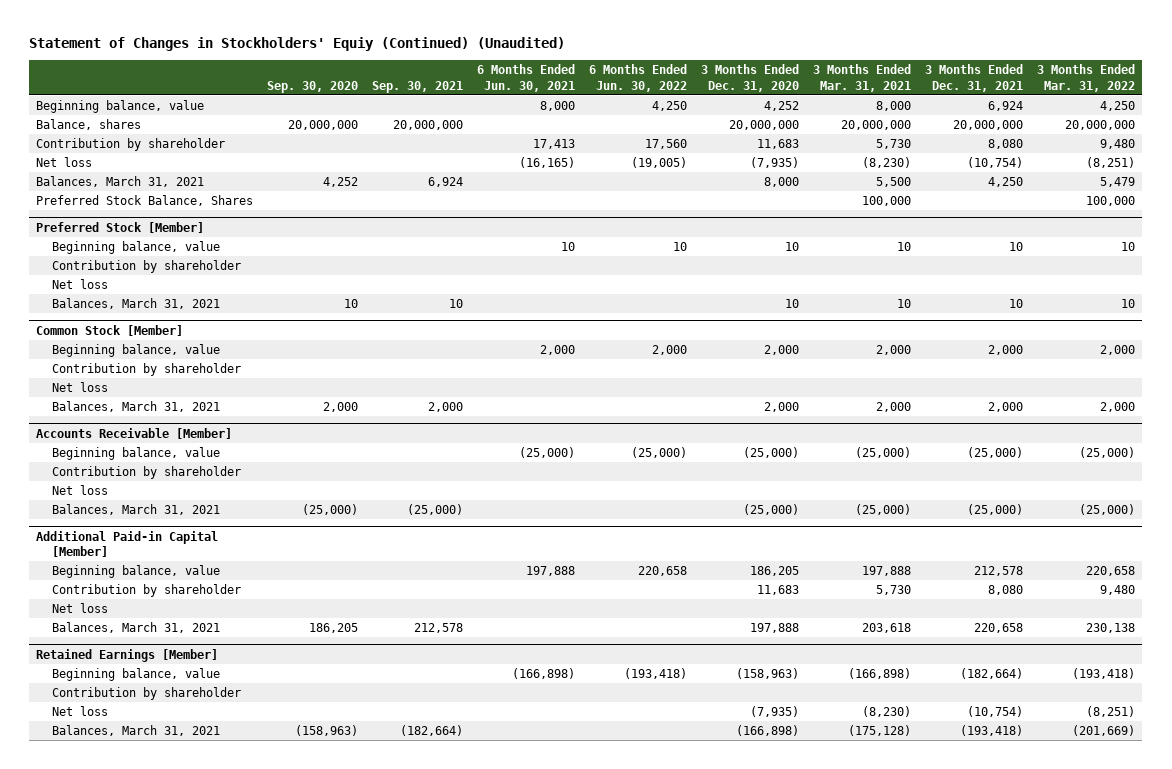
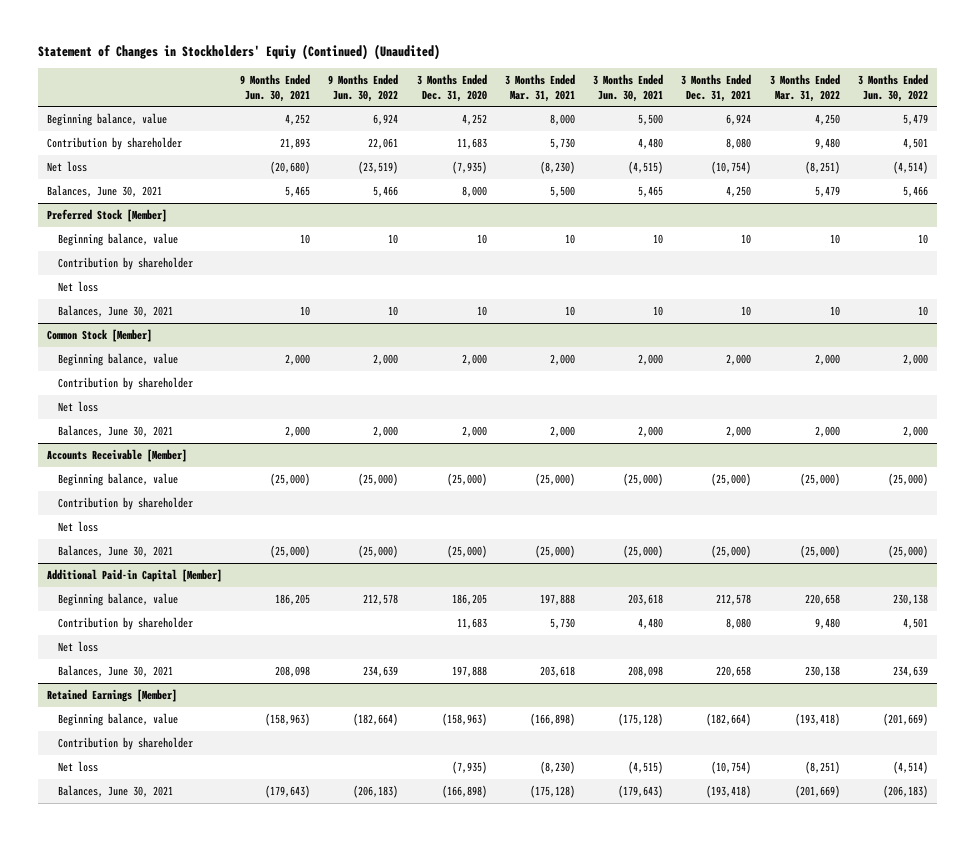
- | Sep. 30, 2020 | Sep. 30, 2021 | 6 Months Ended Jun. 30, 2021 | 6 Months Ended Jun. 30, 2022 | 3 Months Ended Dec. 31, 2020 | 3 Months Ended Mar. 31, 2021 | 3 Months Ended Dec. 31, 2021 | 3 Months Ended Mar. 31, 2022
+ | 9 Months Ended Jun. 30, 2021 | 9 Months Ended Jun. 30, 2022 | 3 Months Ended Dec. 31, 2020 | 3 Months Ended Mar. 31, 2021 | 3 Months Ended Jun. 30, 2021 | 3 Months Ended Dec. 31, 2021 | 3 Months Ended Mar. 31, 2022 | 3 Months Ended Jun. 30, 2022
- Balance, shares | 20,000,000 | 20,000,000 | | | 20,000,000 | 20,000,000 | 20,000,000 | 20,000,000
- Balances, March 31, 2021 | 4,252 | 6,924 | | | 8,000 | 5,500 | 4,250 | 5,479
- Preferred Stock Balance, Shares | | | | | | 100,000 | | 100,000
+ Balances, June 30, 2021 | 5,465 | 5,466 | 8,000 | 5,500 | 5,465 | 4,250 | 5,479 | 5,466
@ Preferred Stock [Member]
- Balances, March 31, 2021 | 10 | 10 | | | 10 | 10 | 10 | 10
+ Balances, June 30, 2021 | 10 | 10 | 10 | 10 | 10 | 10 | 10 | 10
@ Common Stock [Member]
- Balances, March 31, 2021 | 2,000 | 2,000 | | | 2,000 | 2,000 | 2,000 | 2,000
+ Balances, June 30, 2021 | 2,000 | 2,000 | 2,000 | 2,000 | 2,000 | 2,000 | 2,000 | 2,000
@ Accounts Receivable [Member]
- Balances, March 31, 2021 | (25,000) | (25,000) | | | (25,000) | (25,000) | (25,000) | (25,000)
+ Balances, June 30, 2021 | (25,000) | (25,000) | (25,000) | (25,000) | (25,000) | (25,000) | (25,000) | (25,000)
@ Additional Paid-in Capital [Member]
- Balances, March 31, 2021 | 186,205 | 212,578 | | | 197,888 | 203,618 | 220,658 | 230,138
+ Balances, June 30, 2021 | 208,098 | 234,639 | 197,888 | 203,618 | 208,098 | 220,658 | 230,138 | 234,639
@ Retained Earnings [Member]
- Balances, March 31, 2021 | (158,963) | (182,664) | | | (166,898) | (175,128) | (193,418) | (201,669)
+ Balances, June 30, 2021 | (179,643) | (206,183) | (166,898) | (175,128) | (179,643) | (193,418) | (201,669) | (206,183)

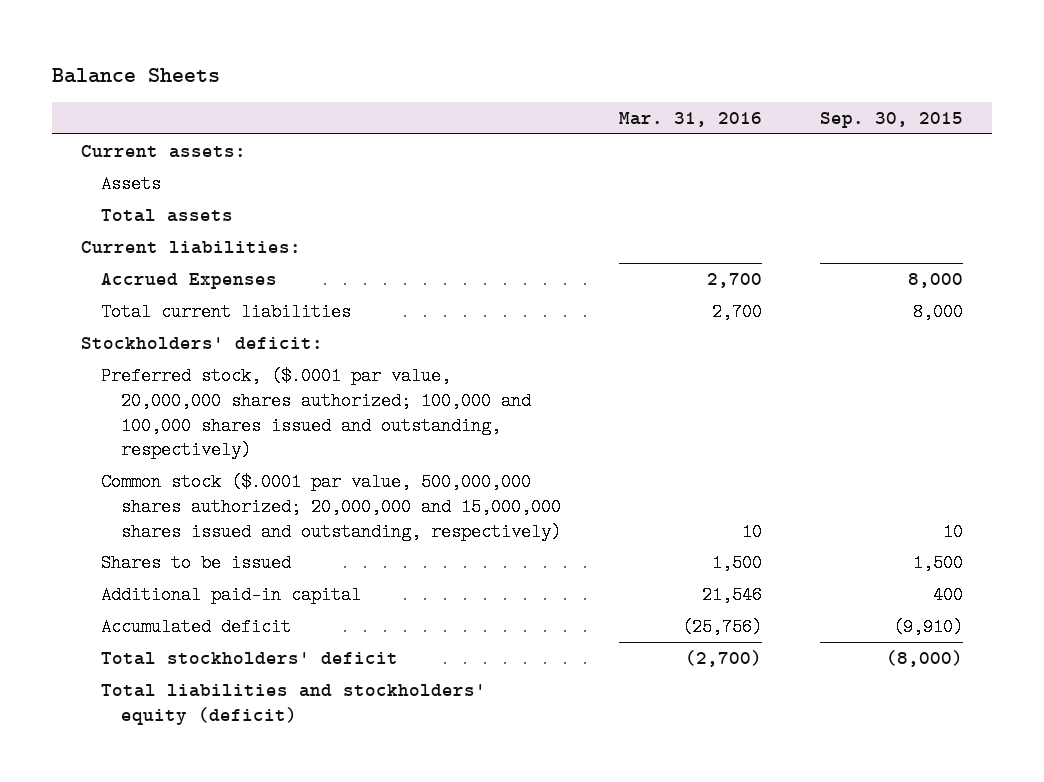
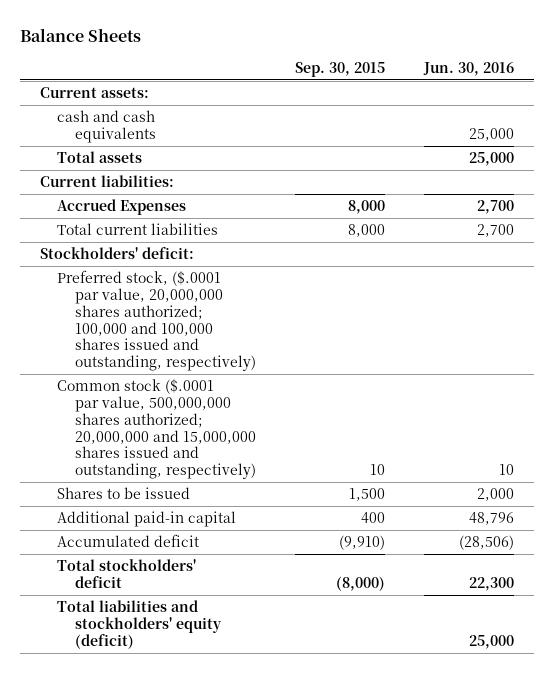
- | Mar. 31, 2016 | Sep. 30, 2015
+ | Sep. 30, 2015 | Jun. 30, 2016
- Assets
+ cash and cash equivalents | | 25,000

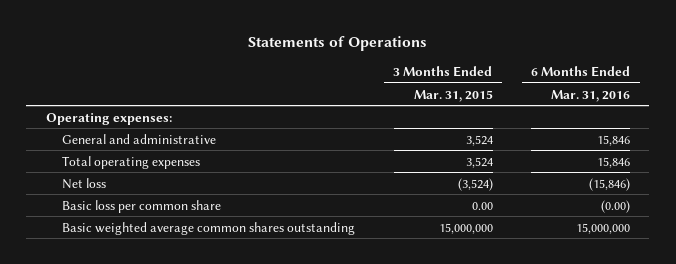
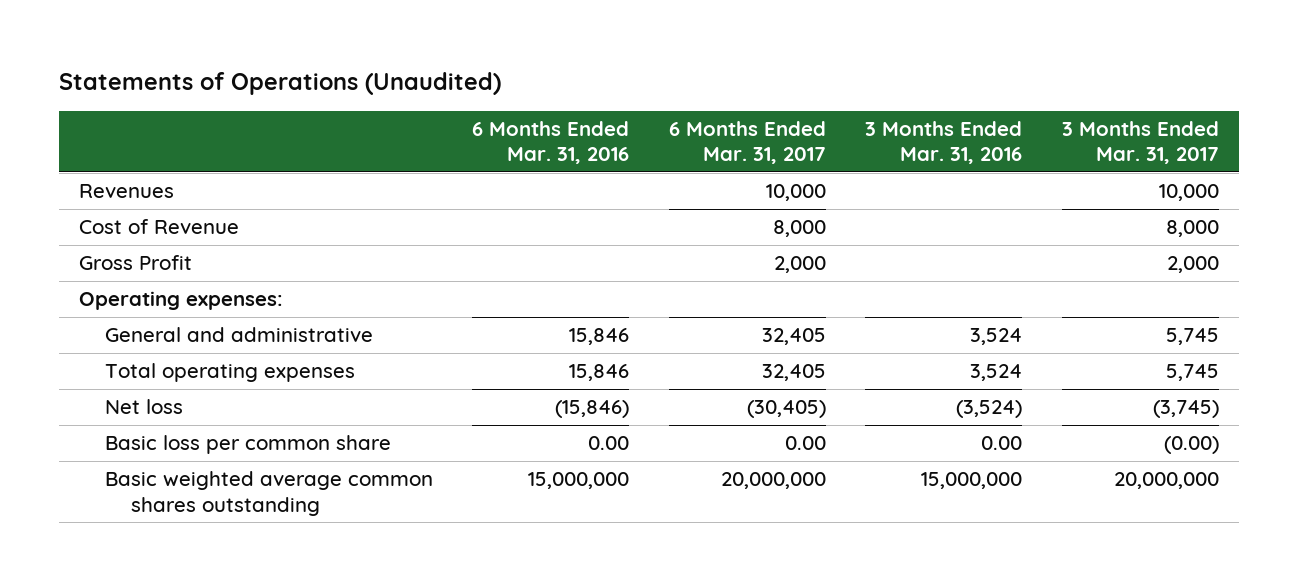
- Statements of Operations
+ Statements of Operations (Unaudited)
- | 3 Months Ended Mar. 31, 2015 | 6 Months Ended Mar. 31, 2016
+ | 6 Months Ended Mar. 31, 2016 | 6 Months Ended Mar. 31, 2017 | 3 Months Ended Mar. 31, 2016 | 3 Months Ended Mar. 31, 2017
+ Revenues | | 10,000 | | 10,000
+ Cost of Revenue | | 8,000 | | 8,000
+ Gross Profit | | 2,000 | | 2,000
- Basic loss per common share | 0.00 | (0.00)
+ Basic loss per common share | 0.00 | 0.00 | 0.00 | (0.00)

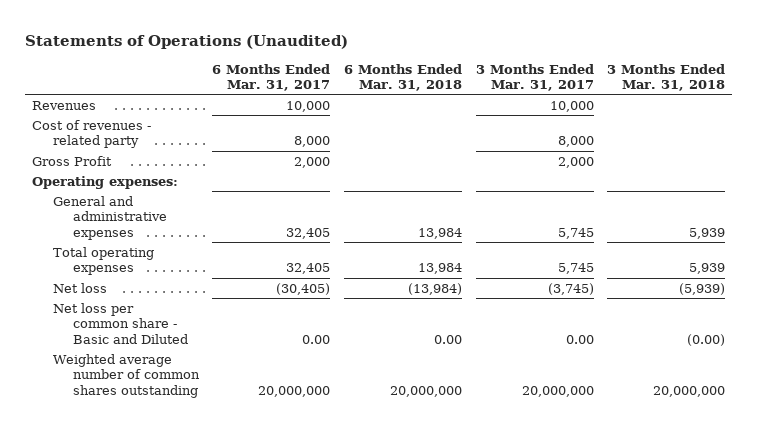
- | 6 Months Ended Mar. 31, 2016 | 6 Months Ended Mar. 31, 2017 | 3 Months Ended Mar. 31, 2016 | 3 Months Ended Mar. 31, 2017
+ | 6 Months Ended Mar. 31, 2017 | 6 Months Ended Mar. 31, 2018 | 3 Months Ended Mar. 31, 2017 | 3 Months Ended Mar. 31, 2018
- Cost of Revenue | | 8,000 | | 8,000
+ Cost of revenues - related party | 8,000 | | 8,000 |
- General and administrative | 15,846 | 32,405 | 3,524 | 5,745
+ General and administrative expenses | 32,405 | 13,984 | 5,745 | 5,939
- Basic loss per common share | 0.00 | 0.00 | 0.00 | (0.00)
- Basic weighted average common shares outstanding | 15,000,000 | 20,000,000 | 15,000,000 | 20,000,000
+ Net loss per common share - Basic and Diluted | 0.00 | 0.00 | 0.00 | (0.00)
+ Weighted average number of common shares outstanding | 20,000,000 | 20,000,000 | 20,000,000 | 20,000,000

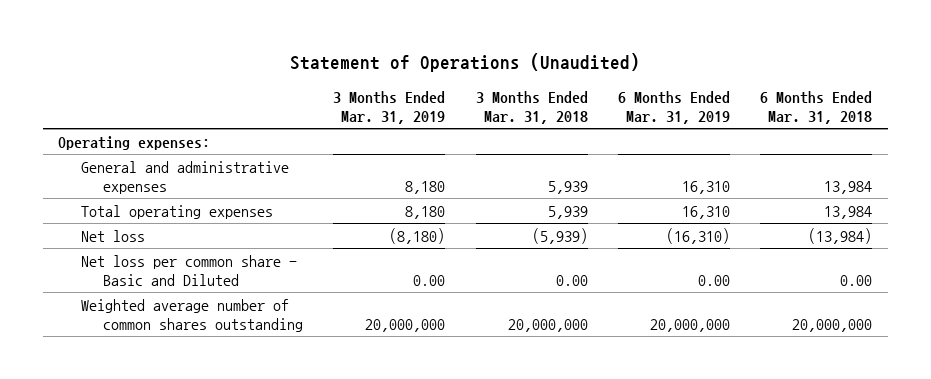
- Statements of Operations (Unaudited)
+ Statement of Operations (Unaudited)
- | 6 Months Ended Mar. 31, 2017 | 6 Months Ended Mar. 31, 2018 | 3 Months Ended Mar. 31, 2017 | 3 Months Ended Mar. 31, 2018
+ | 3 Months Ended Mar. 31, 2019 | 3 Months Ended Mar. 31, 2018 | 6 Months Ended Mar. 31, 2019 | 6 Months Ended Mar. 31, 2018
- Revenues | 10,000 | | 10,000 |
- Cost of revenues - related party | 8,000 | | 8,000 |
- Gross Profit | 2,000 | | 2,000 |
- Net loss per common share - Basic and Diluted | 0.00 | 0.00 | 0.00 | (0.00)
+ Net loss per common share - Basic and Diluted | 0.00 | 0.00 | 0.00 | 0.00

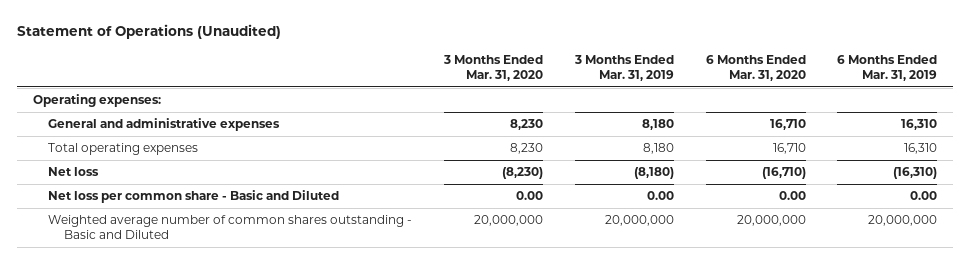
- | 3 Months Ended Mar. 31, 2019 | 3 Months Ended Mar. 31, 2018 | 6 Months Ended Mar. 31, 2019 | 6 Months Ended Mar. 31, 2018
+ | 3 Months Ended Mar. 31, 2020 | 3 Months Ended Mar. 31, 2019 | 6 Months Ended Mar. 31, 2020 | 6 Months Ended Mar. 31, 2019
- Weighted average number of common shares outstanding | 20,000,000 | 20,000,000 | 20,000,000 | 20,000,000
+ Weighted average number of common shares outstanding - Basic and Diluted | 20,000,000 | 20,000,000 | 20,000,000 | 20,000,000

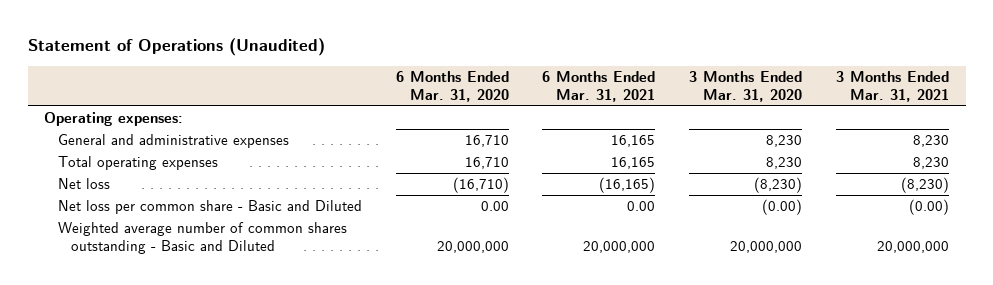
- | 3 Months Ended Mar. 31, 2020 | 3 Months Ended Mar. 31, 2019 | 6 Months Ended Mar. 31, 2020 | 6 Months Ended Mar. 31, 2019
+ | 6 Months Ended Mar. 31, 2020 | 6 Months Ended Mar. 31, 2021 | 3 Months Ended Mar. 31, 2020 | 3 Months Ended Mar. 31, 2021
- Net loss per common share - Basic and Diluted | 0.00 | 0.00 | 0.00 | 0.00
+ Net loss per common share - Basic and Diluted | 0.00 | 0.00 | (0.00) | (0.00)

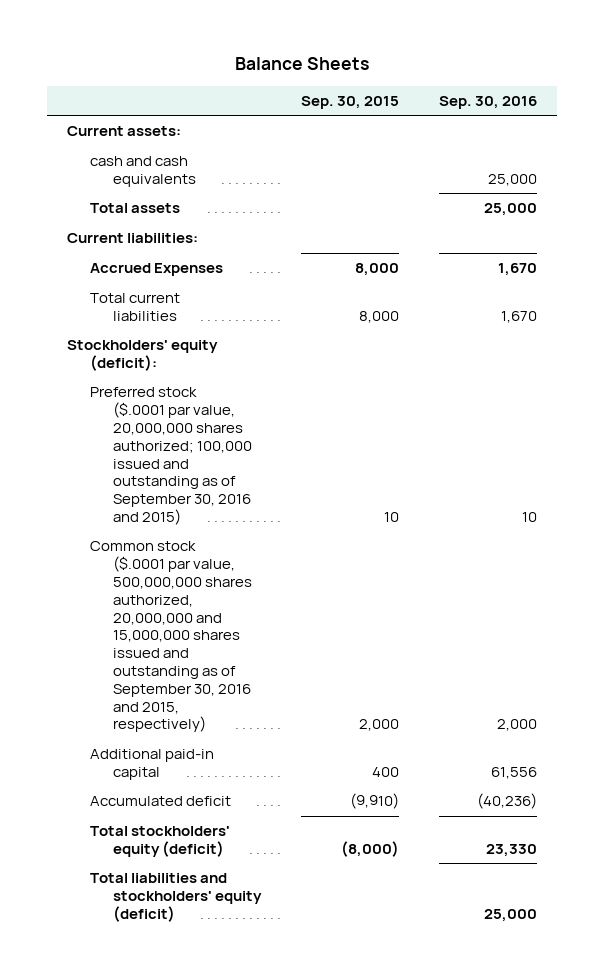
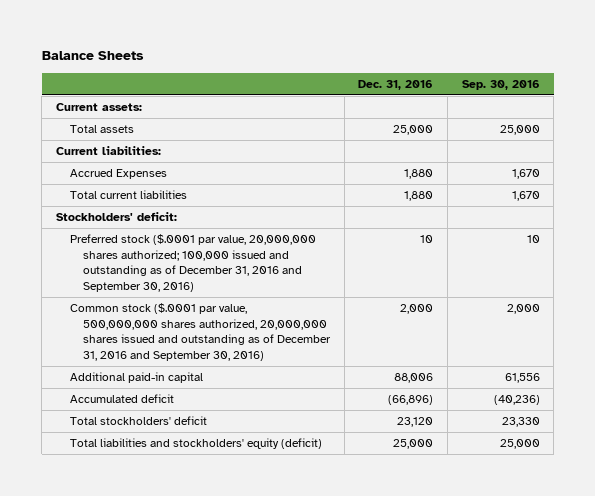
- | Sep. 30, 2015 | Sep. 30, 2016
+ | Dec. 31, 2016 | Sep. 30, 2016
- cash and cash equivalents | | 25,000
- Stockholders' equity (deficit):
- Preferred stock ($.0001 par value, 20,000,000 shares authorized; 100,000 issued and outstanding as of September 30, 2016 and 2015) | 10 | 10
- Common stock ($.0001 par value, 500,000,000 shares authorized, 20,000,000 and 15,000,000 shares issued and outstanding as of September 30, 2016 and 2015, respectively) | 2,000 | 2,000
+ Stockholders' deficit:
+ Preferred stock ($.0001 par value, 20,000,000 shares authorized; 100,000 issued and outstanding as of December 31, 2016 and September 30, 2016) | 10 | 10
+ Common stock ($.0001 par value, 500,000,000 shares authorized, 20,000,000 shares issued and outstanding as of December 31, 2016 and September 30, 2016) | 2,000 | 2,000
- Total stockholders' equity (deficit) | (8,000) | 23,330
+ Total stockholders' deficit | 23,120 | 23,330

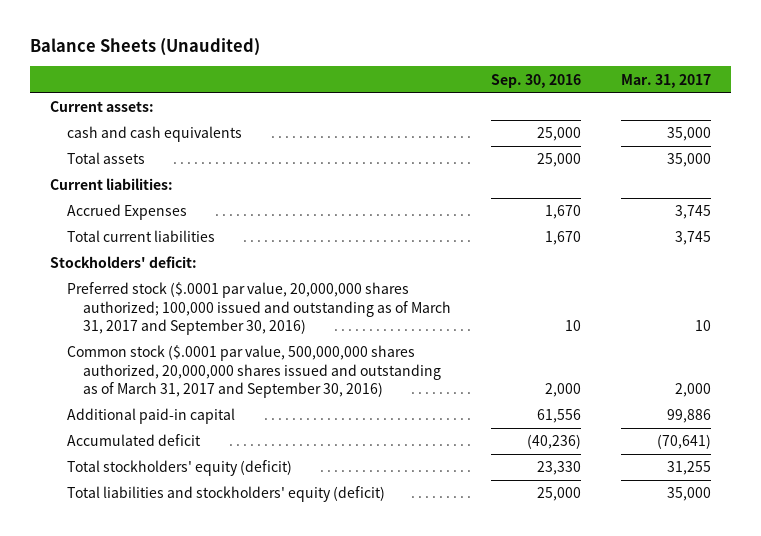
- Balance Sheets
+ Balance Sheets (Unaudited)
- | Dec. 31, 2016 | Sep. 30, 2016
+ | Sep. 30, 2016 | Mar. 31, 2017
+ cash and cash equivalents | 25,000 | 35,000
- Preferred stock ($.0001 par value, 20,000,000 shares authorized; 100,000 issued and outstanding as of December 31, 2016 and September 30, 2016) | 10 | 10
- Common stock ($.0001 par value, 500,000,000 shares authorized, 20,000,000 shares issued and outstanding as of December 31, 2016 and September 30, 2016) | 2,000 | 2,000
+ Preferred stock ($.0001 par value, 20,000,000 shares authorized; 100,000 issued and outstanding as of March 31, 2017 and September 30, 2016) | 10 | 10
+ Common stock ($.0001 par value, 500,000,000 shares authorized, 20,000,000 shares issued and outstanding as of March 31, 2017 and September 30, 2016) | 2,000 | 2,000
- Total stockholders' deficit | 23,120 | 23,330
+ Total stockholders' equity (deficit) | 23,330 | 31,255

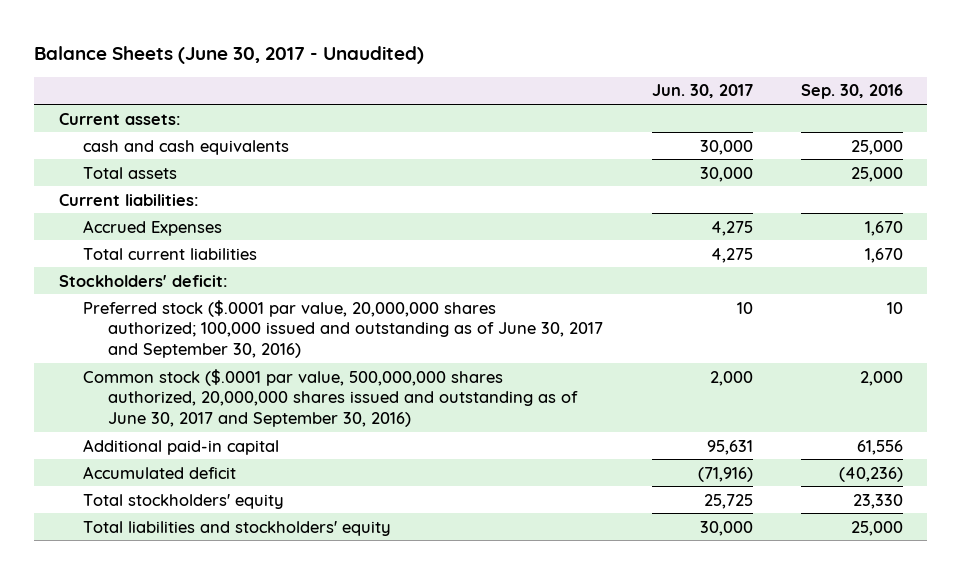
- Balance Sheets (Unaudited)
+ Balance Sheets (June 30, 2017 - Unaudited)
- | Sep. 30, 2016 | Mar. 31, 2017
+ | Jun. 30, 2017 | Sep. 30, 2016
- Preferred stock ($.0001 par value, 20,000,000 shares authorized; 100,000 issued and outstanding as of March 31, 2017 and September 30, 2016) | 10 | 10
- Common stock ($.0001 par value, 500,000,000 shares authorized, 20,000,000 shares issued and outstanding as of March 31, 2017 and September 30, 2016) | 2,000 | 2,000
+ Preferred stock ($.0001 par value, 20,000,000 shares authorized; 100,000 issued and outstanding as of June 30, 2017 and September 30, 2016) | 10 | 10
+ Common stock ($.0001 par value, 500,000,000 shares authorized, 20,000,000 shares issued and outstanding as of June 30, 2017 and September 30, 2016) | 2,000 | 2,000
- Total stockholders' equity (deficit) | 23,330 | 31,255
- Total liabilities and stockholders' equity (deficit) | 25,000 | 35,000
+ Total stockholders' equity | 25,725 | 23,330
+ Total liabilities and stockholders' equity | 30,000 | 25,000

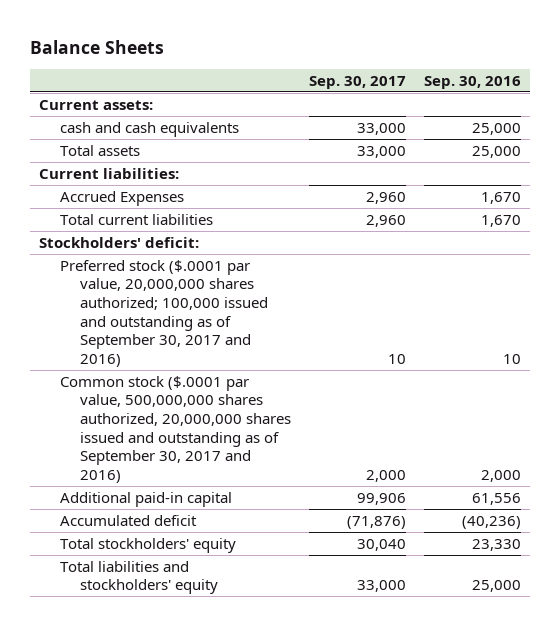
- Balance Sheets (June 30, 2017 - Unaudited)
+ Balance Sheets
- | Jun. 30, 2017 | Sep. 30, 2016
+ | Sep. 30, 2017 | Sep. 30, 2016
- Preferred stock ($.0001 par value, 20,000,000 shares authorized; 100,000 issued and outstanding as of June 30, 2017 and September 30, 2016) | 10 | 10
- Common stock ($.0001 par value, 500,000,000 shares authorized, 20,000,000 shares issued and outstanding as of June 30, 2017 and September 30, 2016) | 2,000 | 2,000
+ Preferred stock ($.0001 par value, 20,000,000 shares authorized; 100,000 issued and outstanding as of September 30, 2017 and 2016) | 10 | 10
+ Common stock ($.0001 par value, 500,000,000 shares authorized, 20,000,000 shares issued and outstanding as of September 30, 2017 and 2016) | 2,000 | 2,000

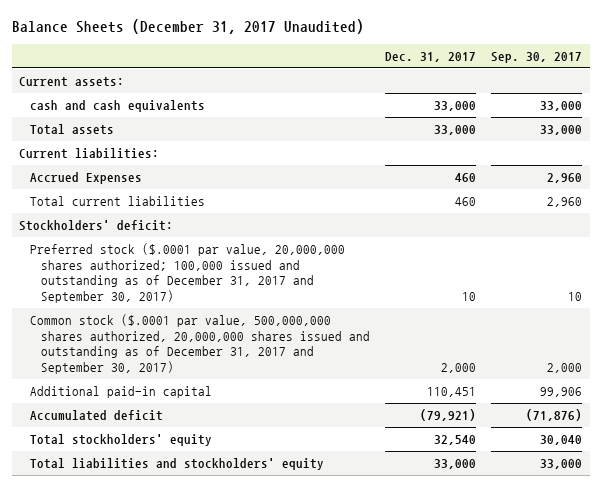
- Balance Sheets
+ Balance Sheets (December 31, 2017 Unaudited)
- | Sep. 30, 2017 | Sep. 30, 2016
+ | Dec. 31, 2017 | Sep. 30, 2017
- Preferred stock ($.0001 par value, 20,000,000 shares authorized; 100,000 issued and outstanding as of September 30, 2017 and 2016) | 10 | 10
- Common stock ($.0001 par value, 500,000,000 shares authorized, 20,000,000 shares issued and outstanding as of September 30, 2017 and 2016) | 2,000 | 2,000
+ Preferred stock ($.0001 par value, 20,000,000 shares authorized; 100,000 issued and outstanding as of December 31, 2017 and September 30, 2017) | 10 | 10
+ Common stock ($.0001 par value, 500,000,000 shares authorized, 20,000,000 shares issued and outstanding as of December 31, 2017 and September 30, 2017) | 2,000 | 2,000

